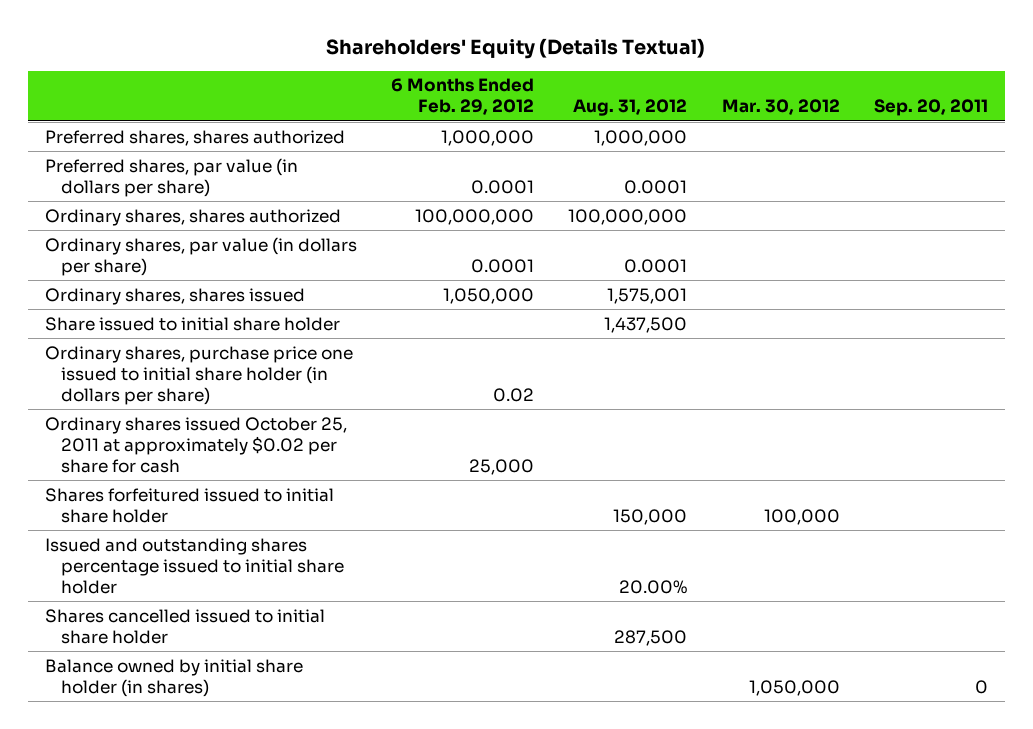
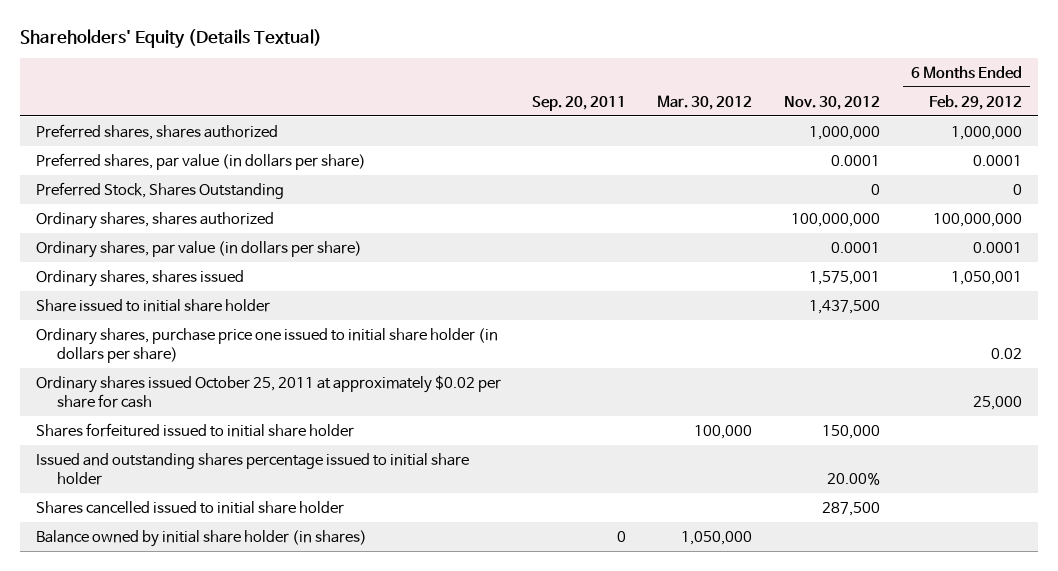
- | 6 Months Ended Feb. 29, 2012 | Aug. 31, 2012 | Mar. 30, 2012 | Sep. 20, 2011
+ | Sep. 20, 2011 | Mar. 30, 2012 | Nov. 30, 2012 | 6 Months Ended Feb. 29, 2012
+ Preferred Stock, Shares Outstanding | | | 0 | 0
- Ordinary shares, shares issued | 1,050,000 | 1,575,001 | |
+ Ordinary shares, shares issued | | | 1,575,001 | 1,050,001

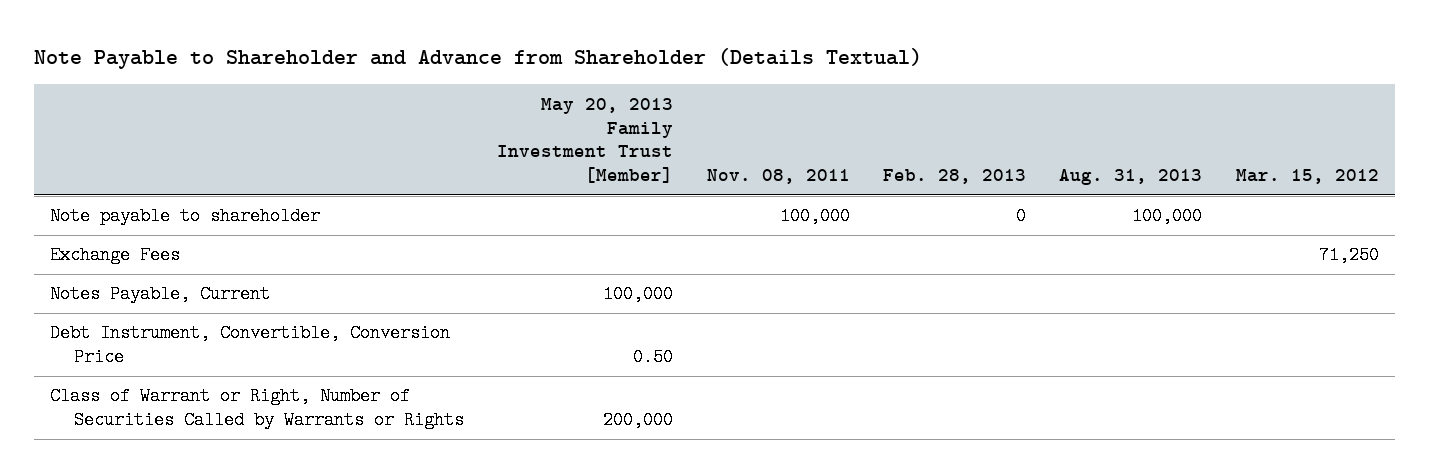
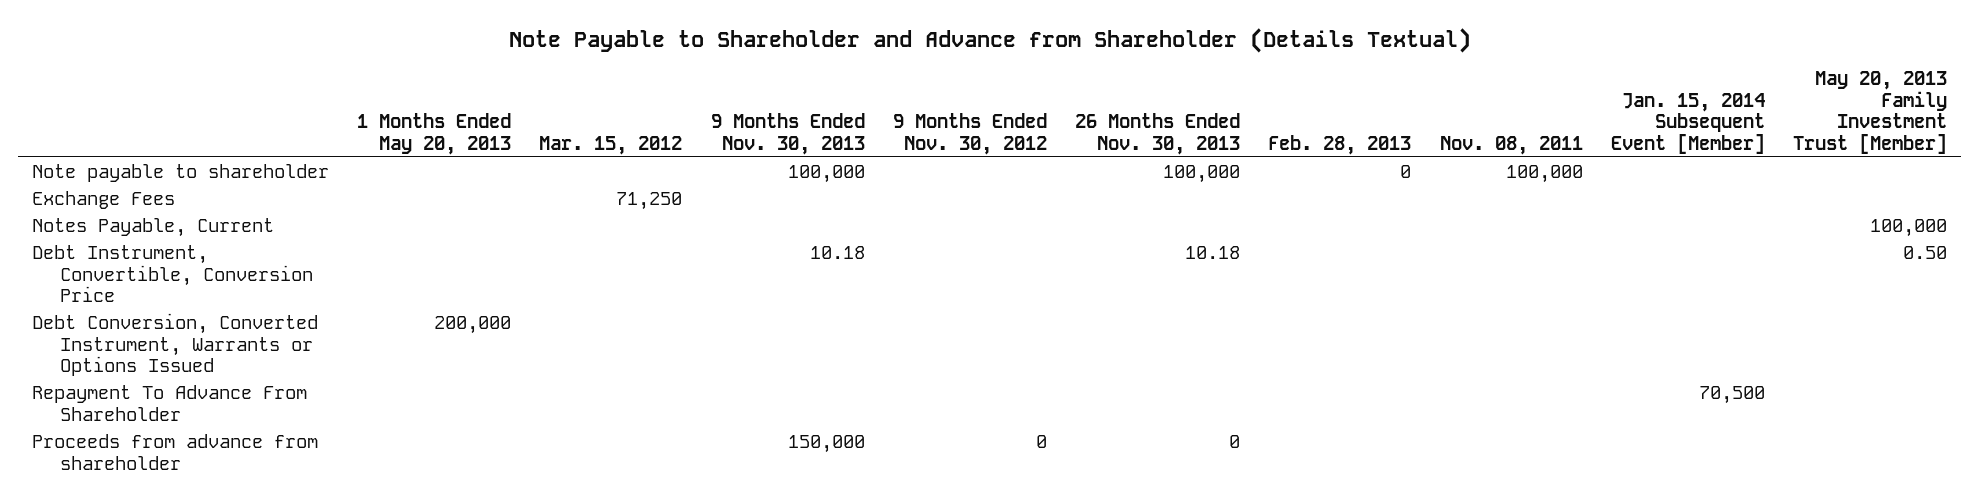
- | May 20, 2013 Family Investment Trust [Member] | Nov. 08, 2011 | Feb. 28, 2013 | Aug. 31, 2013 | Mar. 15, 2012
+ | 1 Months Ended May 20, 2013 | Mar. 15, 2012 | 9 Months Ended Nov. 30, 2013 | 9 Months Ended Nov. 30, 2012 | 26 Months Ended Nov. 30, 2013 | Feb. 28, 2013 | Nov. 08, 2011 | Jan. 15, 2014 Subsequent Event [Member] | May 20, 2013 Family Investment Trust [Member]
- Class of Warrant or Right, Number of Securities Called by Warrants or Rights | 200,000 | | | |
+ Debt Conversion, Converted Instrument, Warrants or Options Issued | 200,000 | | | | | | | |
+ Repayment To Advance From Shareholder | | | | | | | | 70,500 |
+ Proceeds from advance from shareholder | | | 150,000 | 0 | 0 | | | |

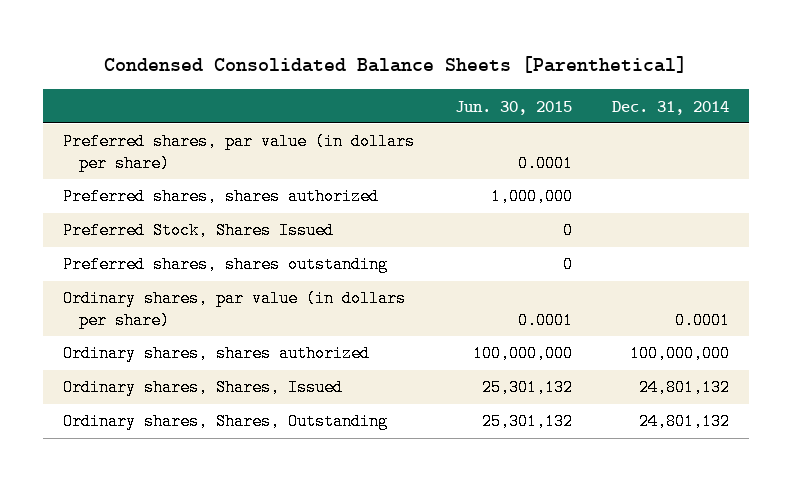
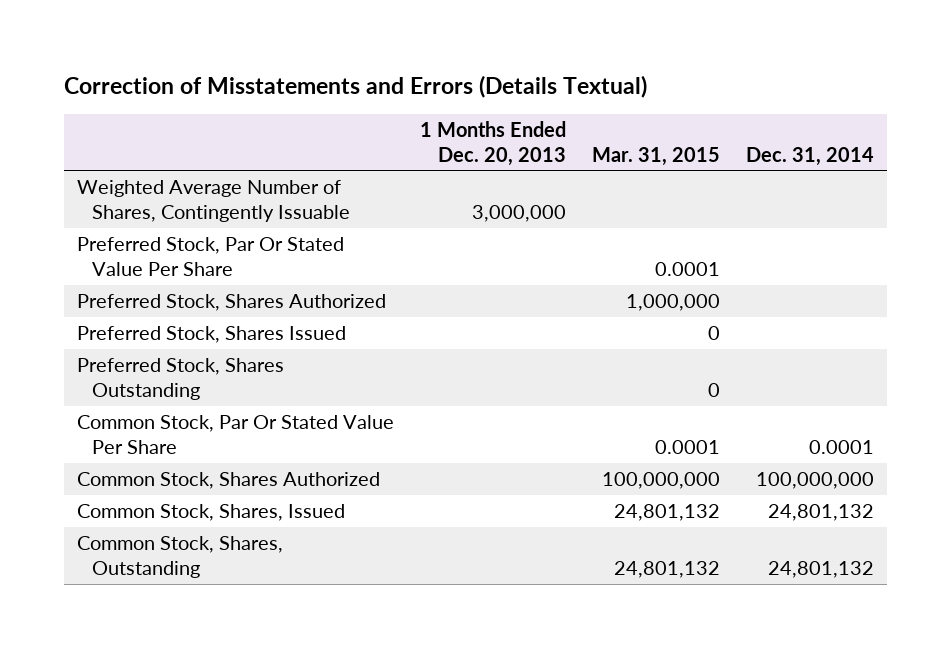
- Condensed Consolidated Balance Sheets [Parenthetical]
+ Correction of Misstatements and Errors (Details Textual)
- | Jun. 30, 2015 | Dec. 31, 2014
+ | 1 Months Ended Dec. 20, 2013 | Mar. 31, 2015 | Dec. 31, 2014
- Preferred shares, par value (in dollars per share) | 0.0001 |
- Preferred shares, shares authorized | 1,000,000 |
+ Weighted Average Number of Shares, Contingently Issuable | 3,000,000 | |
+ Preferred Stock, Par Or Stated Value Per Share | | 0.0001 |
+ Preferred Stock, Shares Authorized | | 1,000,000 |
- Preferred shares, shares outstanding | 0 |
- Ordinary shares, par value (in dollars per share) | 0.0001 | 0.0001
- Ordinary shares, shares authorized | 100,000,000 | 100,000,000
- Ordinary shares, Shares, Issued | 25,301,132 | 24,801,132
- Ordinary shares, Shares, Outstanding | 25,301,132 | 24,801,132
+ Preferred Stock, Shares Outstanding | | 0 |
+ Common Stock, Par Or Stated Value Per Share | | 0.0001 | 0.0001
+ Common Stock, Shares Authorized | | 100,000,000 | 100,000,000
+ Common Stock, Shares, Issued | | 24,801,132 | 24,801,132
+ Common Stock, Shares, Outstanding | | 24,801,132 | 24,801,132

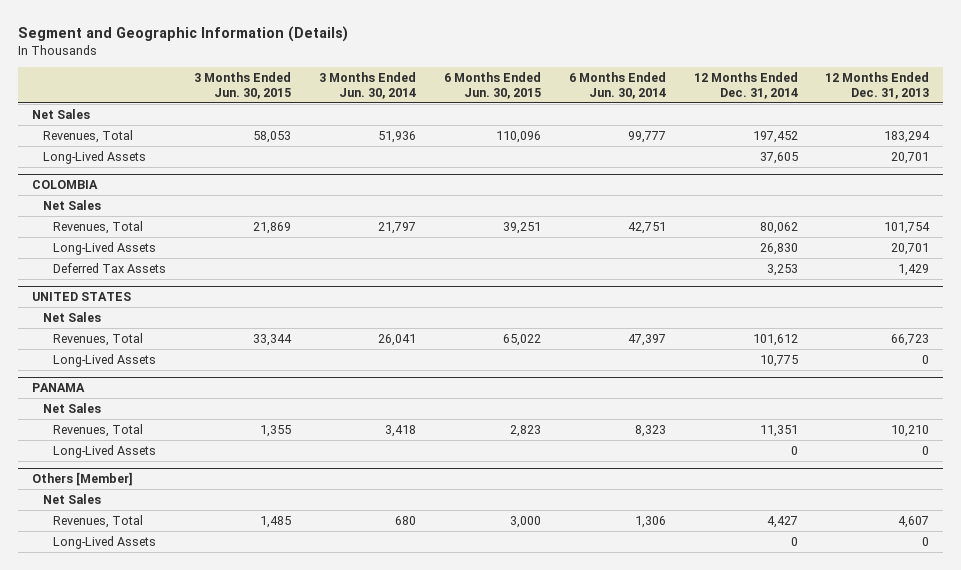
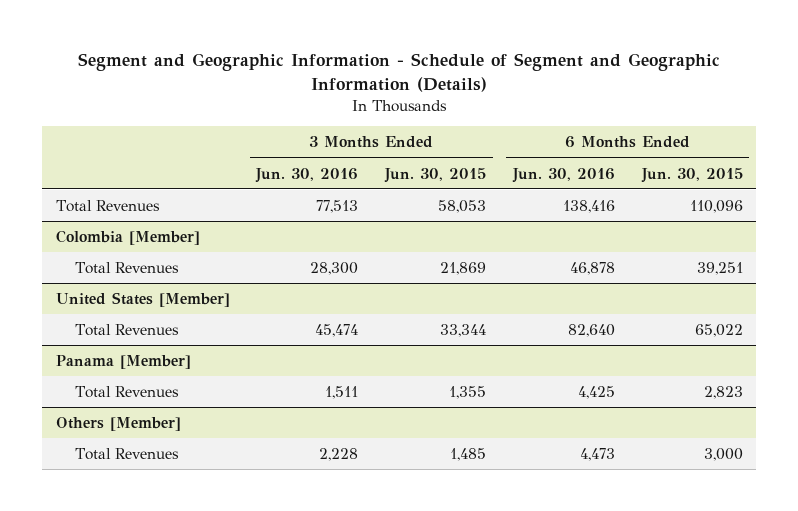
- Segment and Geographic Information (Details)
+ Segment and Geographic Information - Schedule of Segment and Geographic Information (Details)
- | 3 Months Ended Jun. 30, 2015 | 3 Months Ended Jun. 30, 2014 | 6 Months Ended Jun. 30, 2015 | 6 Months Ended Jun. 30, 2014 | 12 Months Ended Dec. 31, 2014 | 12 Months Ended Dec. 31, 2013
+ | 3 Months Ended Jun. 30, 2016 | 3 Months Ended Jun. 30, 2015 | 6 Months Ended Jun. 30, 2016 | 6 Months Ended Jun. 30, 2015
- Net Sales
- Revenues, Total | 58,053 | 51,936 | 110,096 | 99,777 | 197,452 | 183,294
- Long-Lived Assets | | | | | 37,605 | 20,701
- COLOMBIA
- Net Sales
- Revenues, Total | 21,869 | 21,797 | 39,251 | 42,751 | 80,062 | 101,754
- Long-Lived Assets | | | | | 26,830 | 20,701
- Deferred Tax Assets | | | | | 3,253 | 1,429
- UNITED STATES
- Net Sales
- Revenues, Total | 33,344 | 26,041 | 65,022 | 47,397 | 101,612 | 66,723
- Long-Lived Assets | | | | | 10,775 | 0
- PANAMA
- Net Sales
- Revenues, Total | 1,355 | 3,418 | 2,823 | 8,323 | 11,351 | 10,210
- Long-Lived Assets | | | | | 0 | 0
+ Total Revenues | 77,513 | 58,053 | 138,416 | 110,096
+ Colombia [Member]
+ Total Revenues | 28,300 | 21,869 | 46,878 | 39,251
+ United States [Member]
+ Total Revenues | 45,474 | 33,344 | 82,640 | 65,022
+ Panama [Member]
+ Total Revenues | 1,511 | 1,355 | 4,425 | 2,823
@ Others [Member]
- Net Sales
- Revenues, Total | 1,485 | 680 | 3,000 | 1,306 | 4,427 | 4,607
- Long-Lived Assets | | | | | 0 | 0
+ Total Revenues | 2,228 | 1,485 | 4,473 | 3,000

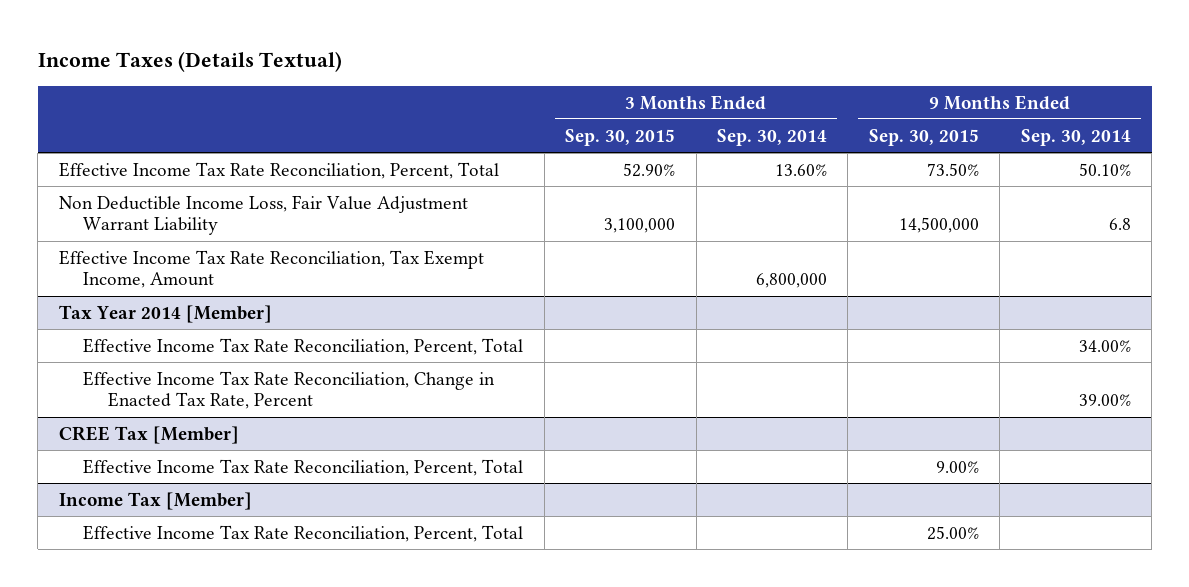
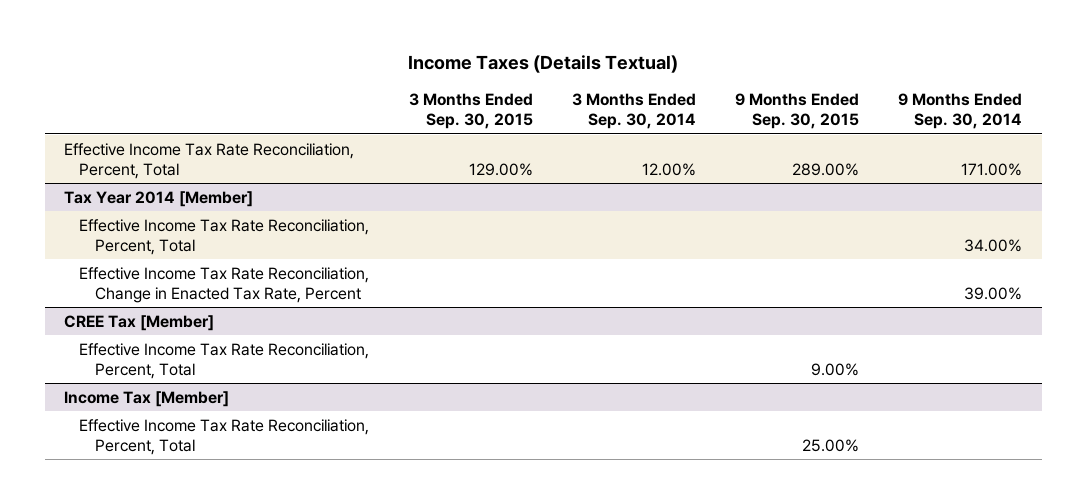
- Effective Income Tax Rate Reconciliation, Percent, Total | 52.90% | 13.60% | 73.50% | 50.10%
- Non Deductible Income Loss, Fair Value Adjustment Warrant Liability | 3,100,000 | | 14,500,000 | 6.8
- Effective Income Tax Rate Reconciliation, Tax Exempt Income, Amount | | 6,800,000 | |
+ Effective Income Tax Rate Reconciliation, Percent, Total | 129.00% | 12.00% | 289.00% | 171.00%

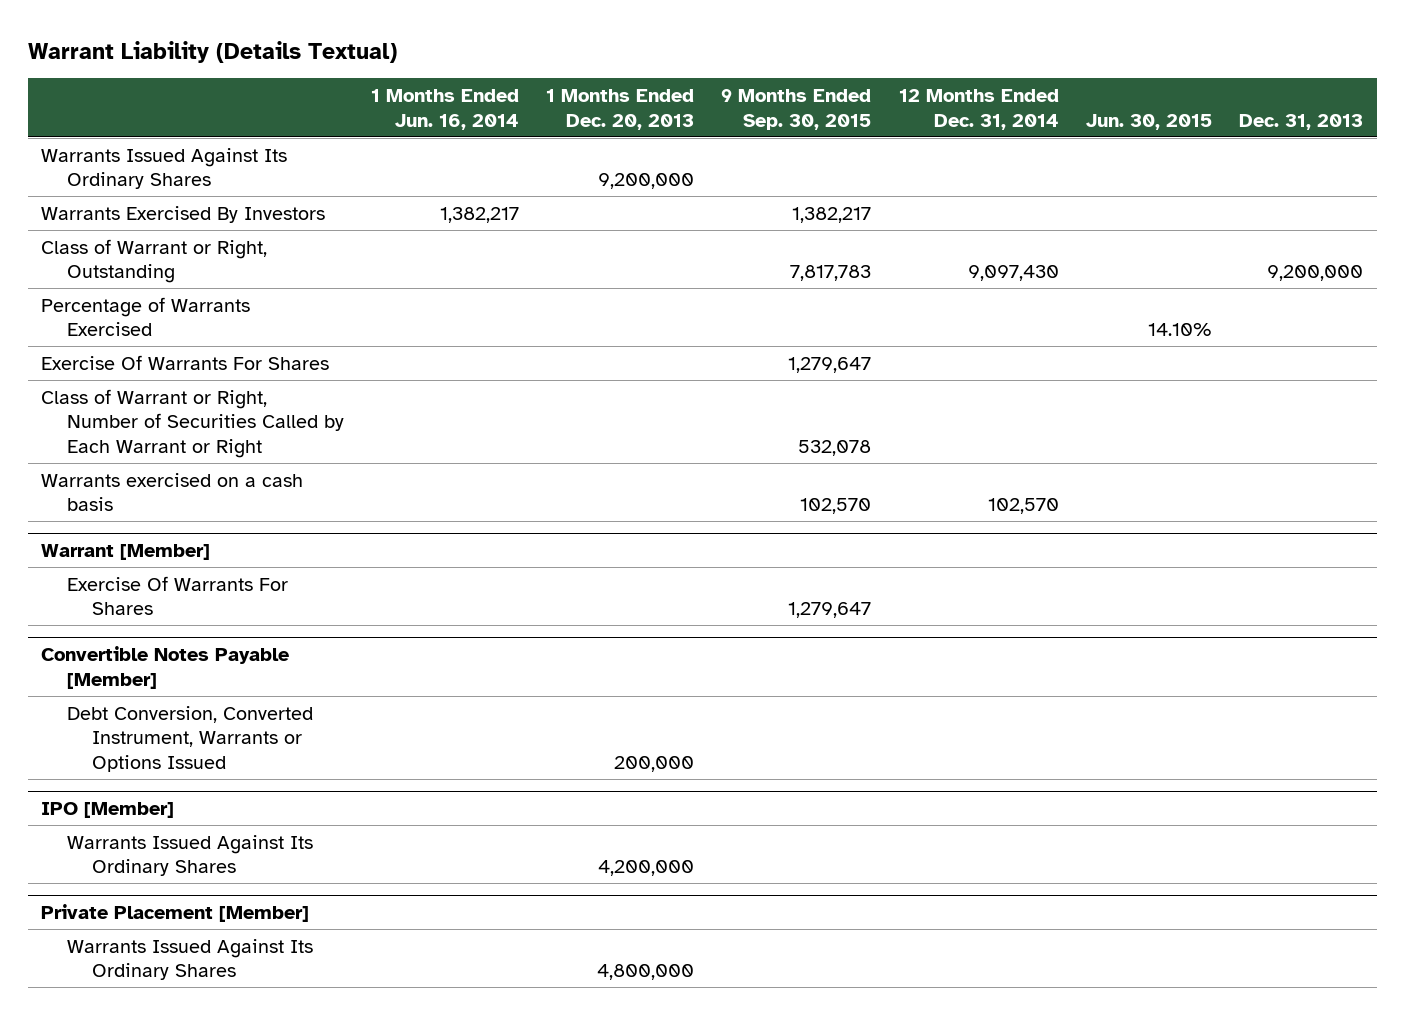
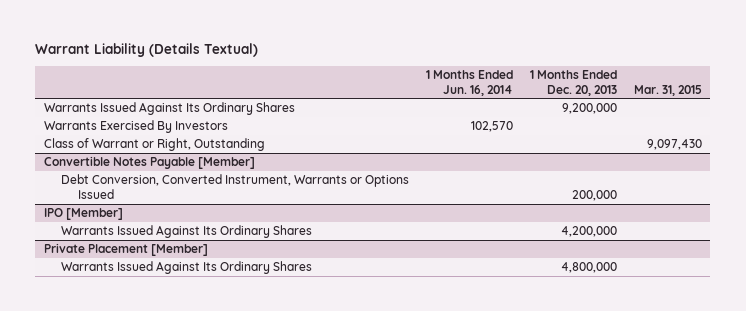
- | 1 Months Ended Jun. 16, 2014 | 1 Months Ended Dec. 20, 2013 | 9 Months Ended Sep. 30, 2015 | 12 Months Ended Dec. 31, 2014 | Jun. 30, 2015 | Dec. 31, 2013
+ | 1 Months Ended Jun. 16, 2014 | 1 Months Ended Dec. 20, 2013 | Mar. 31, 2015
- Warrants Exercised By Investors | 1,382,217 | | 1,382,217 | | |
+ Warrants Exercised By Investors | 102,570 | |
- Percentage of Warrants Exercised | | | | | 14.10% |
- Exercise Of Warrants For Shares | | | 1,279,647 | | |
- Class of Warrant or Right, Number of Securities Called by Each Warrant or Right | | | 532,078 | | |
- Warrants exercised on a cash basis | | | 102,570 | 102,570 | |
- Warrant [Member]
- Exercise Of Warrants For Shares | | | 1,279,647 | | |

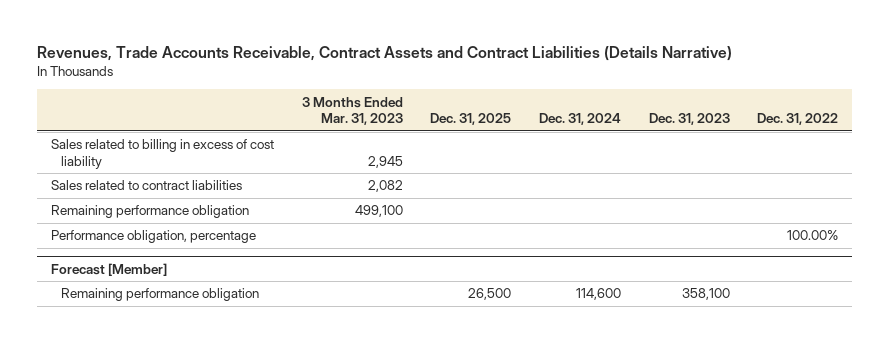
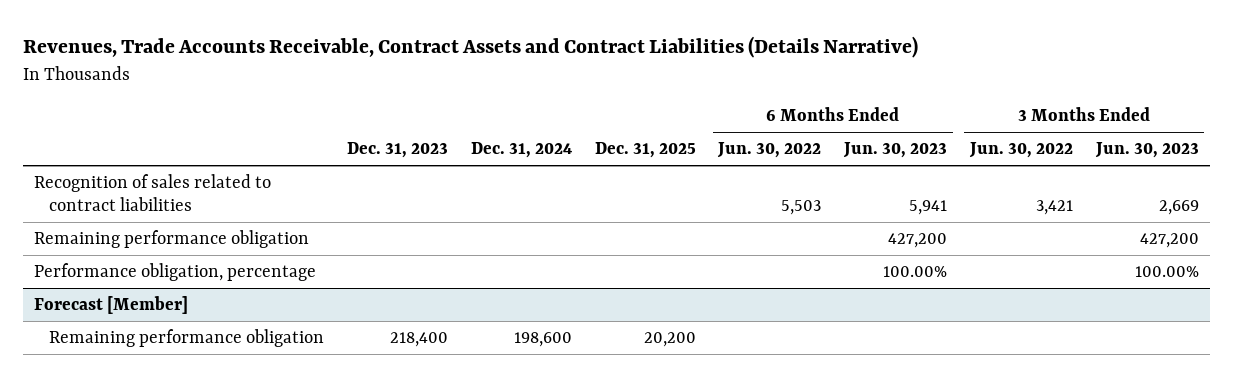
- | 3 Months Ended Mar. 31, 2023 | Dec. 31, 2025 | Dec. 31, 2024 | Dec. 31, 2023 | Dec. 31, 2022
+ | Dec. 31, 2023 | Dec. 31, 2024 | Dec. 31, 2025 | 6 Months Ended Jun. 30, 2022 | 6 Months Ended Jun. 30, 2023 | 3 Months Ended Jun. 30, 2022 | 3 Months Ended Jun. 30, 2023
- Sales related to billing in excess of cost liability | 2,945 | | | |
- Sales related to contract liabilities | 2,082 | | | |
+ Recognition of sales related to contract liabilities | | | | 5,503 | 5,941 | 3,421 | 2,669
@ Forecast [Member]
- Remaining performance obligation | | 26,500 | 114,600 | 358,100 |
+ Remaining performance obligation | 218,400 | 198,600 | 20,200 | | | |

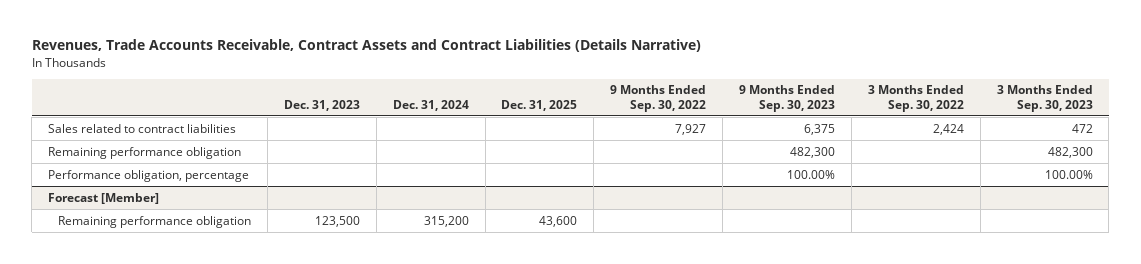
- | Dec. 31, 2023 | Dec. 31, 2024 | Dec. 31, 2025 | 6 Months Ended Jun. 30, 2022 | 6 Months Ended Jun. 30, 2023 | 3 Months Ended Jun. 30, 2022 | 3 Months Ended Jun. 30, 2023
+ | Dec. 31, 2023 | Dec. 31, 2024 | Dec. 31, 2025 | 9 Months Ended Sep. 30, 2022 | 9 Months Ended Sep. 30, 2023 | 3 Months Ended Sep. 30, 2022 | 3 Months Ended Sep. 30, 2023
- Recognition of sales related to contract liabilities | | | | 5,503 | 5,941 | 3,421 | 2,669
+ Sales related to contract liabilities | | | | 7,927 | 6,375 | 2,424 | 472
@ Forecast [Member]
- Remaining performance obligation | 218,400 | 198,600 | 20,200 | | | |
+ Remaining performance obligation | 123,500 | 315,200 | 43,600 | | | |

